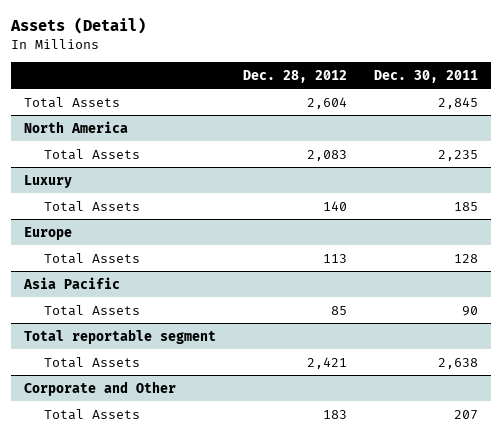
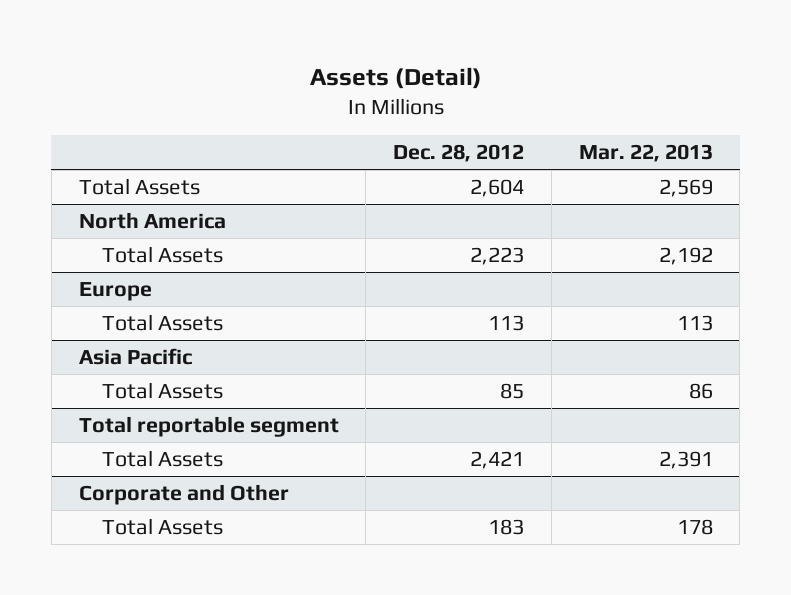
- | Dec. 28, 2012 | Dec. 30, 2011
+ | Dec. 28, 2012 | Mar. 22, 2013
@ North America
- Total Assets | 2,083 | 2,235
- Luxury
- Total Assets | 140 | 185
@ North America
+ Total Assets | 2,223 | 2,192

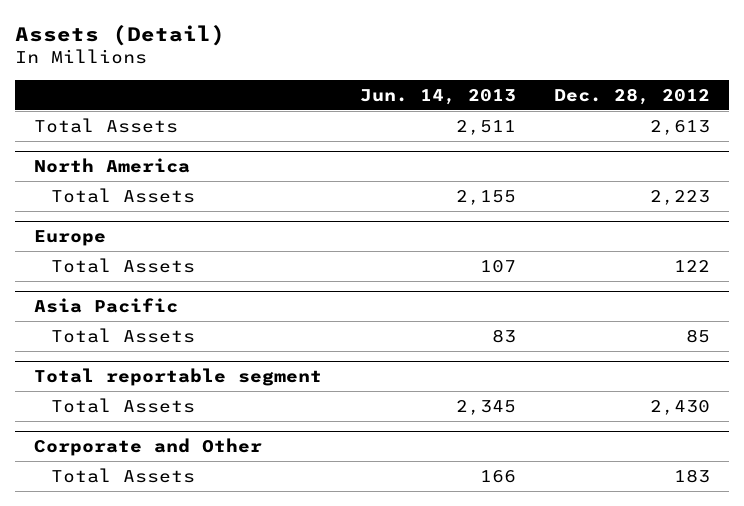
- | Dec. 28, 2012 | Mar. 22, 2013
+ | Jun. 14, 2013 | Dec. 28, 2012
- Total Assets | 2,604 | 2,569
+ Total Assets | 2,511 | 2,613
@ Europe
- Total Assets | 113 | 113
+ Total Assets | 107 | 122
@ Total reportable segment
- Total Assets | 2,421 | 2,391
+ Total Assets | 2,345 | 2,430

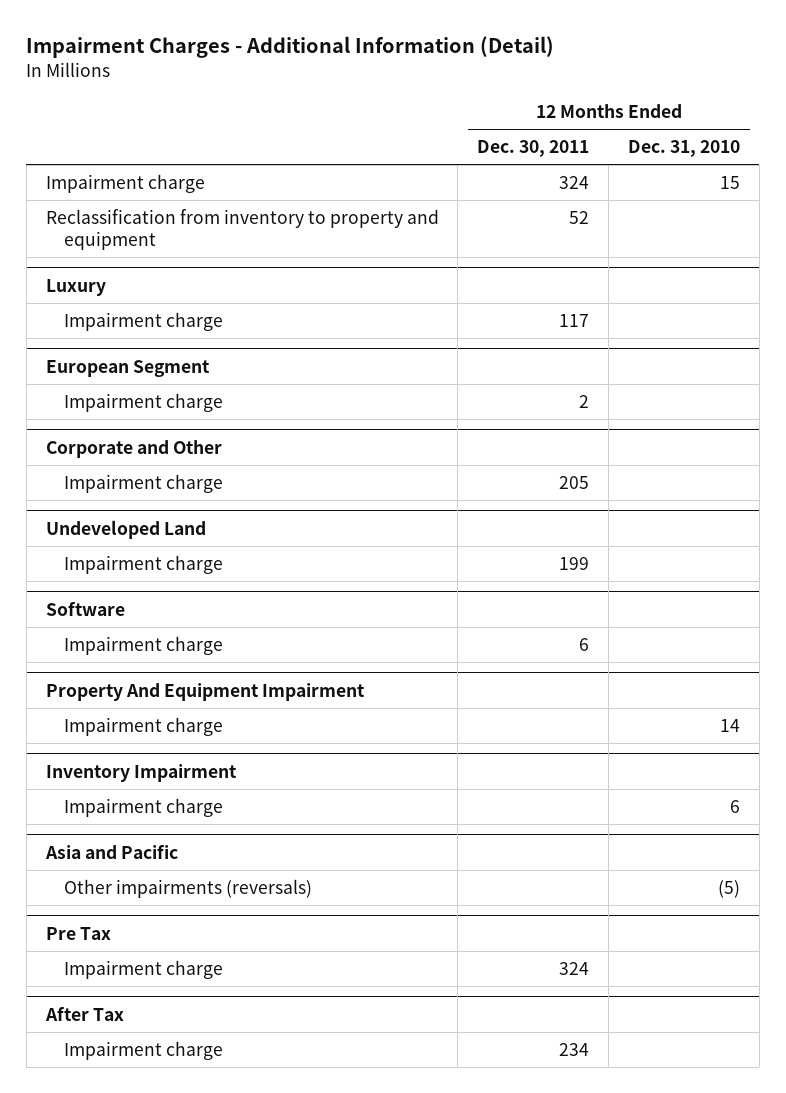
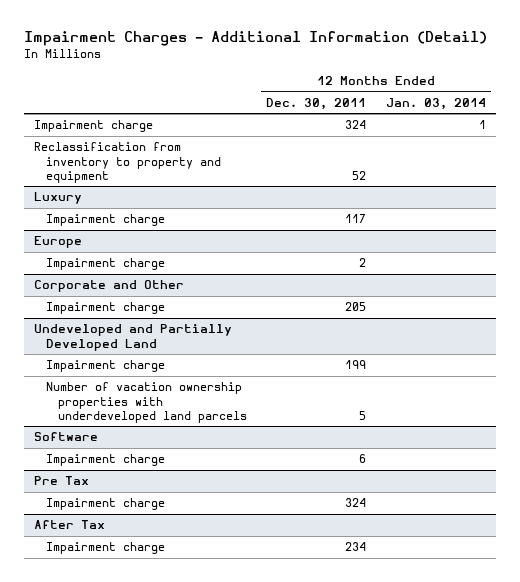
- | 12 Months Ended Dec. 30, 2011 | 12 Months Ended Dec. 31, 2010
+ | 12 Months Ended Dec. 30, 2011 | 12 Months Ended Jan. 03, 2014
- European Segment
+ Europe
- Undeveloped Land
+ Undeveloped and Partially Developed Land
+ Number of vacation ownership properties with underdeveloped land parcels | 5 |
- Property And Equipment Impairment
- Impairment charge | | 14
- Inventory Impairment
- Impairment charge | | 6
- Asia and Pacific
- Other impairments (reversals) | | (5)

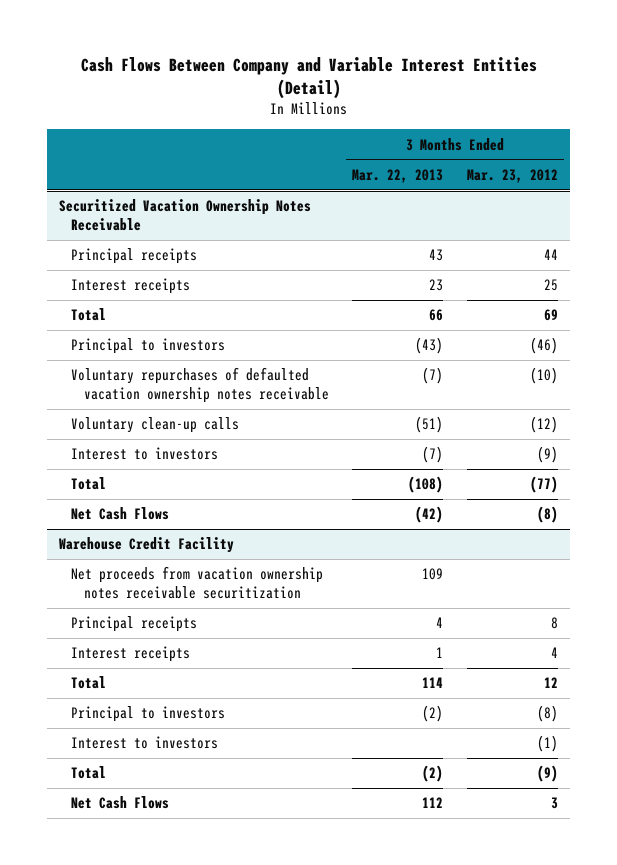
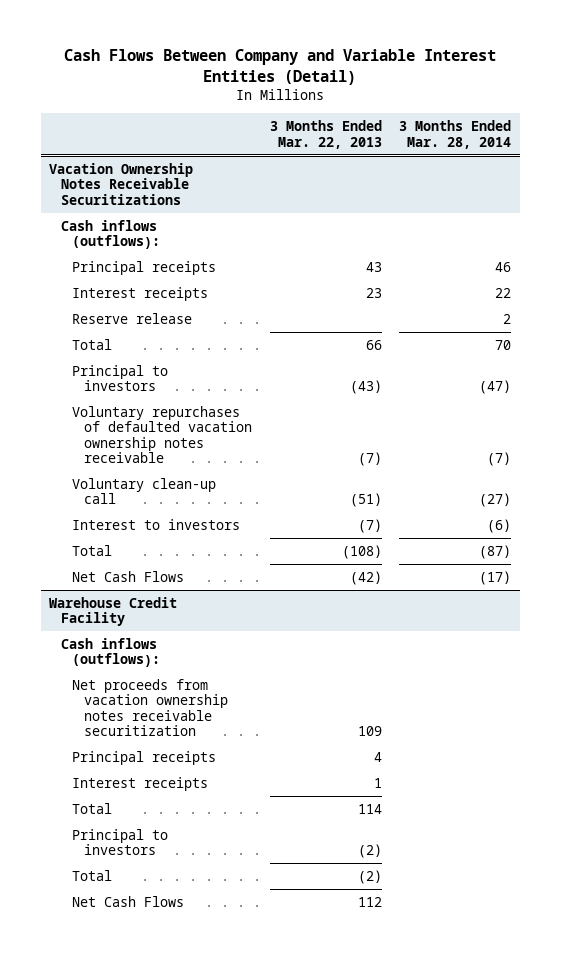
- | 3 Months Ended Mar. 22, 2013 | 3 Months Ended Mar. 23, 2012
+ | 3 Months Ended Mar. 22, 2013 | 3 Months Ended Mar. 28, 2014
- Securitized Vacation Ownership Notes Receivable
+ Vacation Ownership Notes Receivable Securitizations
+ Cash inflows (outflows):
+ Reserve release | | 2
- Voluntary clean-up calls | (51) | (12)
+ Voluntary clean-up call | (51) | (27)
@ Warehouse Credit Facility
+ Cash inflows (outflows):
- Interest to investors | | (1)

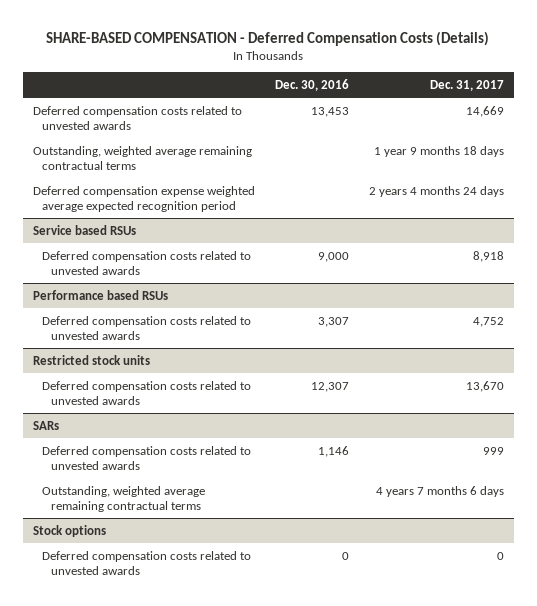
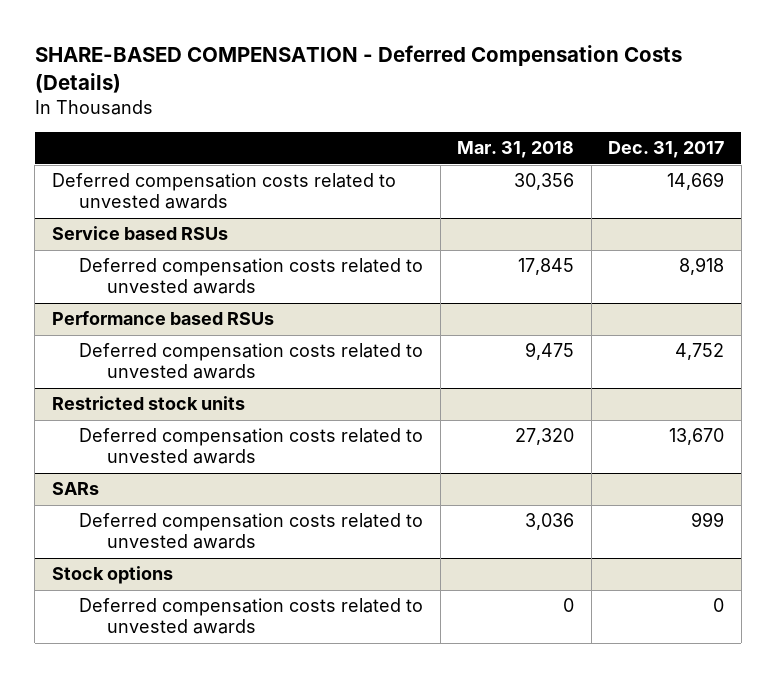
- | Dec. 30, 2016 | Dec. 31, 2017
+ | Mar. 31, 2018 | Dec. 31, 2017
- Outstanding, weighted average remaining contractual terms | | 1 year 9 months 18 days
- Deferred compensation expense weighted average expected recognition period | | 2 years 4 months 24 days
@ SARs
- Outstanding, weighted average remaining contractual terms | | 4 years 7 months 6 days

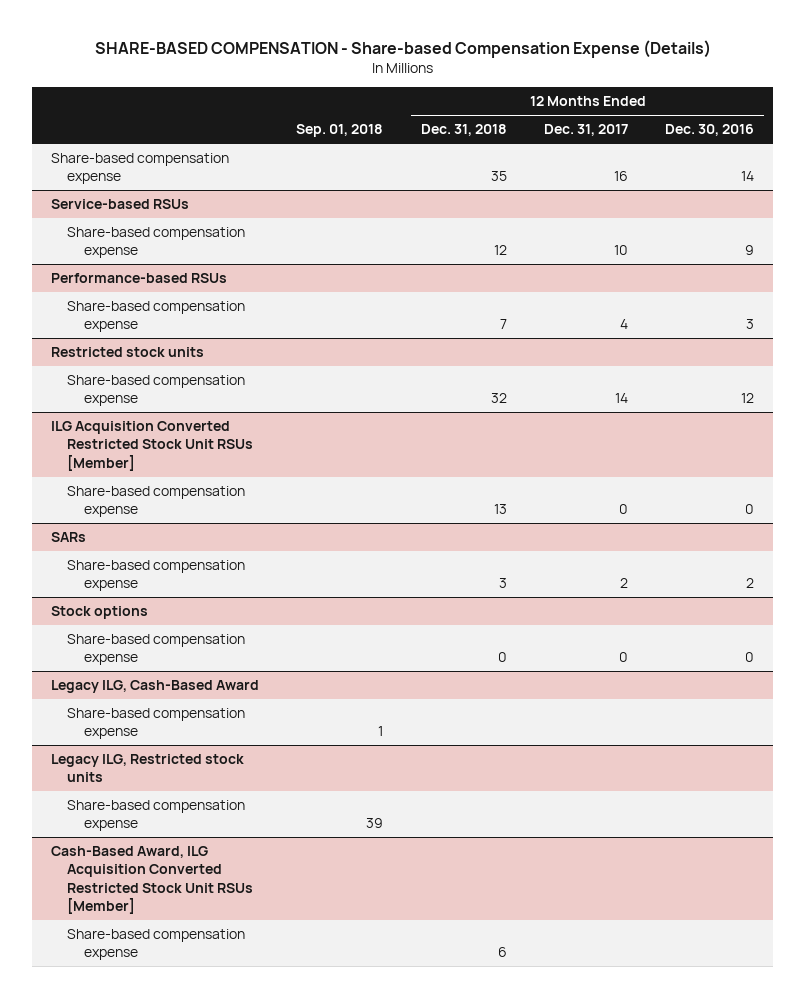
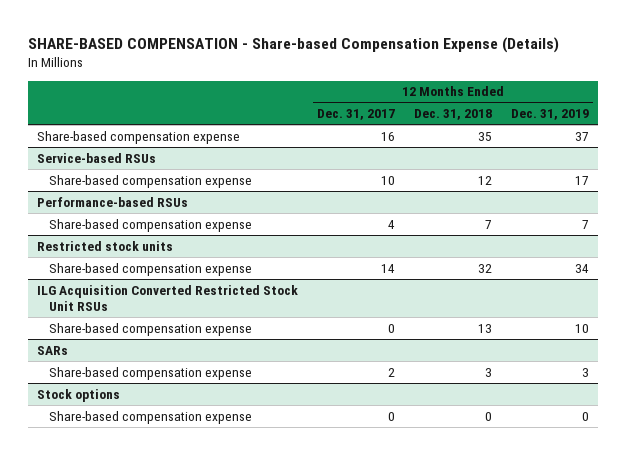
- | Sep. 01, 2018 | 12 Months Ended Dec. 31, 2018 | 12 Months Ended Dec. 31, 2017 | 12 Months Ended Dec. 30, 2016
+ | 12 Months Ended Dec. 31, 2017 | 12 Months Ended Dec. 31, 2018 | 12 Months Ended Dec. 31, 2019
- ILG Acquisition Converted Restricted Stock Unit RSUs [Member]
+ ILG Acquisition Converted Restricted Stock Unit RSUs
- Legacy ILG, Cash-Based Award
- Share-based compensation expense | 1 | | |
- Legacy ILG, Restricted stock units
- Share-based compensation expense | 39 | | |
- Cash-Based Award, ILG Acquisition Converted Restricted Stock Unit RSUs [Member]
- Share-based compensation expense | | 6 | |

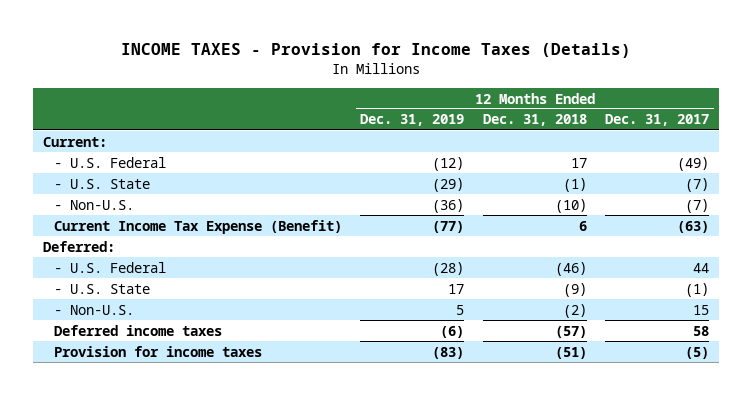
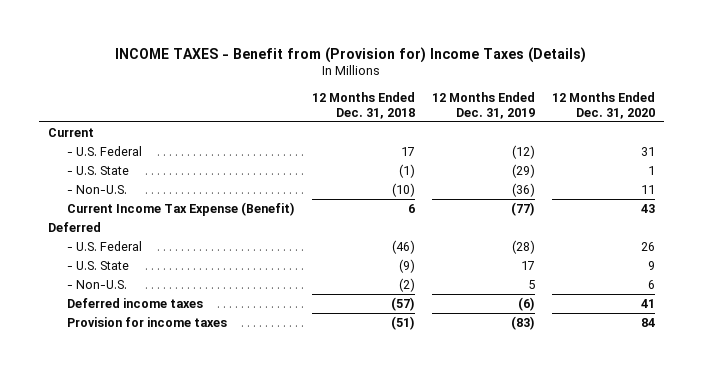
- INCOME TAXES - Provision for Income Taxes (Details)
+ INCOME TAXES - Benefit from (Provision for) Income Taxes (Details)
- | 12 Months Ended Dec. 31, 2019 | 12 Months Ended Dec. 31, 2018 | 12 Months Ended Dec. 31, 2017
+ | 12 Months Ended Dec. 31, 2018 | 12 Months Ended Dec. 31, 2019 | 12 Months Ended Dec. 31, 2020
- Current:
+ Current
- Deferred:
+ Deferred

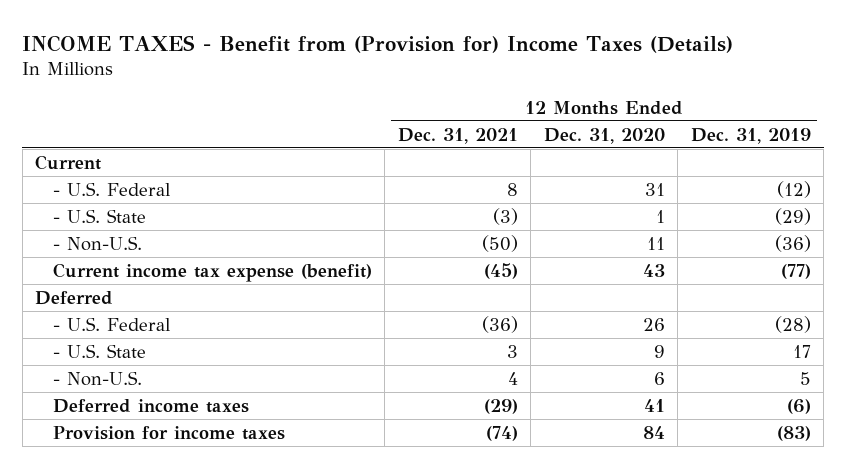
- | 12 Months Ended Dec. 31, 2018 | 12 Months Ended Dec. 31, 2019 | 12 Months Ended Dec. 31, 2020
+ | 12 Months Ended Dec. 31, 2021 | 12 Months Ended Dec. 31, 2020 | 12 Months Ended Dec. 31, 2019
- Current Income Tax Expense (Benefit) | 6 | (77) | 43
+ Current income tax expense (benefit) | (45) | 43 | (77)

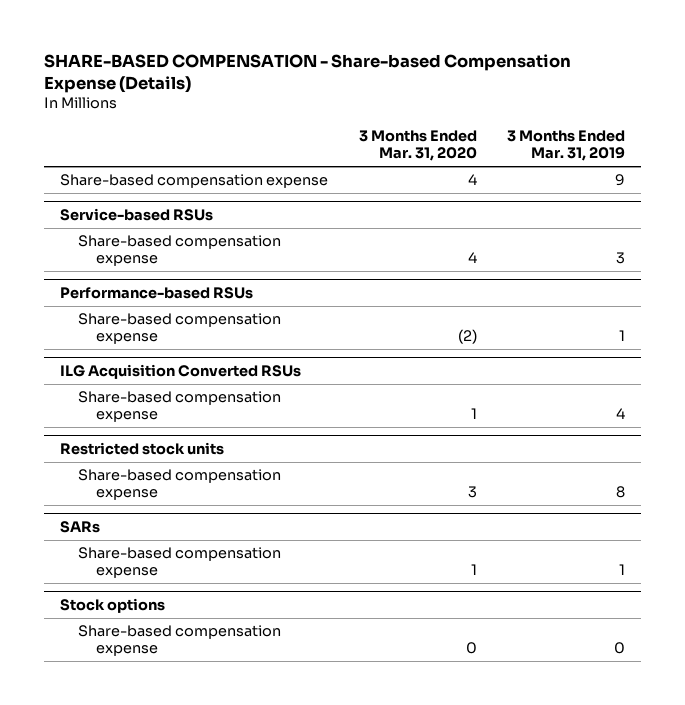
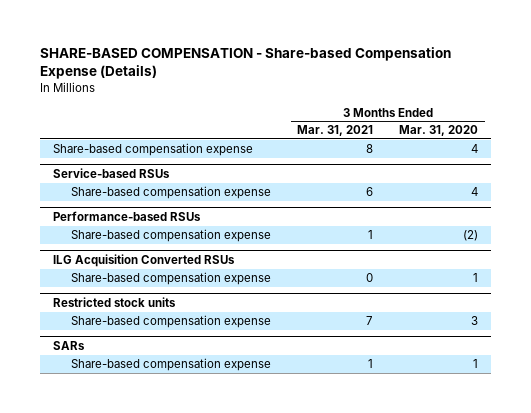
- | 3 Months Ended Mar. 31, 2020 | 3 Months Ended Mar. 31, 2019
+ | 3 Months Ended Mar. 31, 2021 | 3 Months Ended Mar. 31, 2020
- Stock options
- Share-based compensation expense | 0 | 0

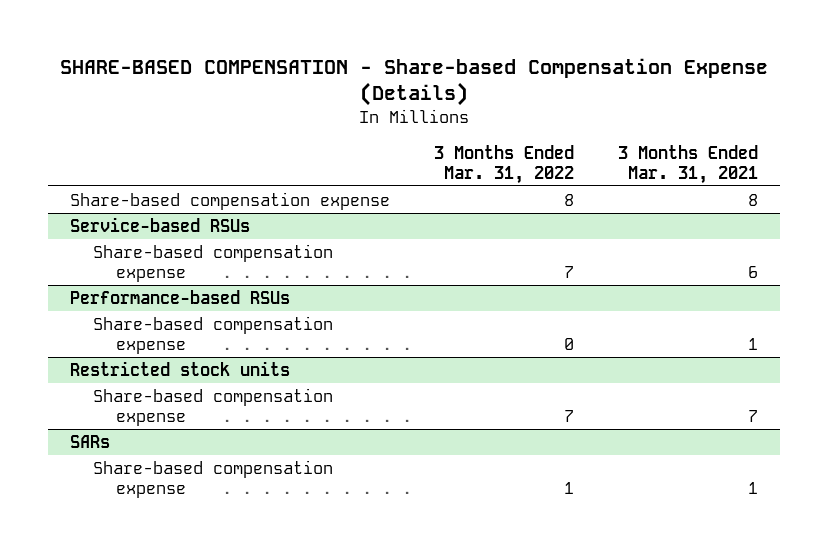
- | 3 Months Ended Mar. 31, 2021 | 3 Months Ended Mar. 31, 2020
+ | 3 Months Ended Mar. 31, 2022 | 3 Months Ended Mar. 31, 2021
- ILG Acquisition Converted RSUs
- Share-based compensation expense | 0 | 1

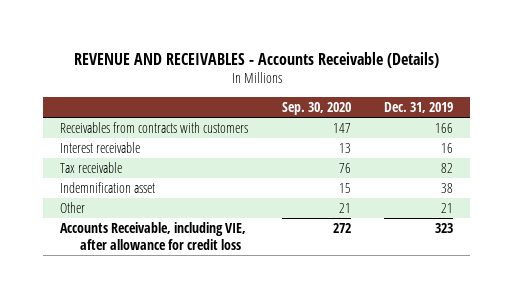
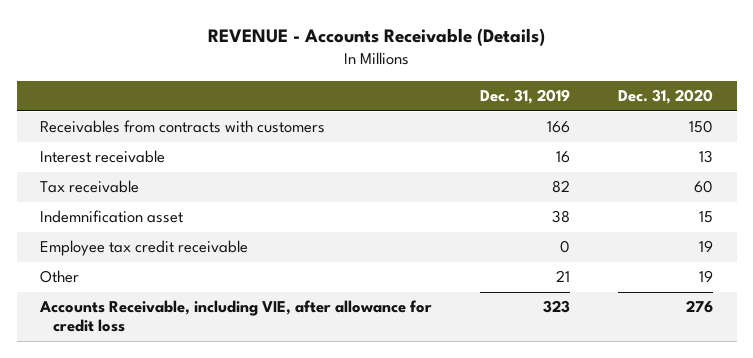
- REVENUE AND RECEIVABLES - Accounts Receivable (Details)
+ REVENUE - Accounts Receivable (Details)
- | Sep. 30, 2020 | Dec. 31, 2019
+ | Dec. 31, 2019 | Dec. 31, 2020
+ Employee tax credit receivable | 0 | 19

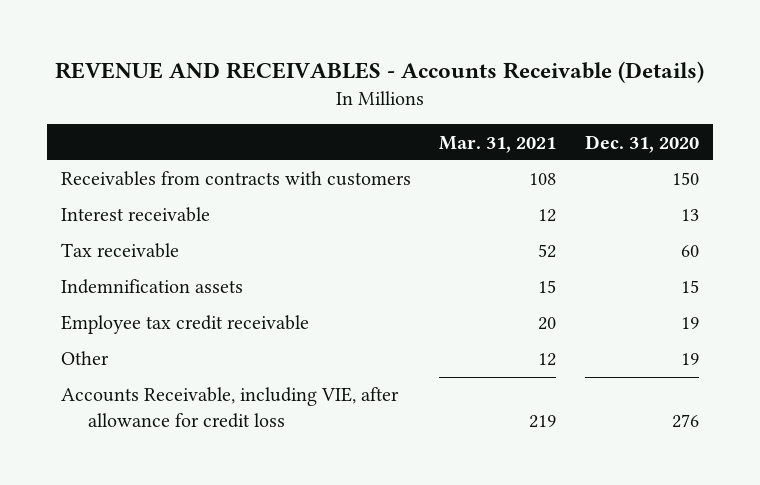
- REVENUE - Accounts Receivable (Details)
+ REVENUE AND RECEIVABLES - Accounts Receivable (Details)
- | Dec. 31, 2019 | Dec. 31, 2020
+ | Mar. 31, 2021 | Dec. 31, 2020
- Indemnification asset | 38 | 15
+ Indemnification assets | 15 | 15

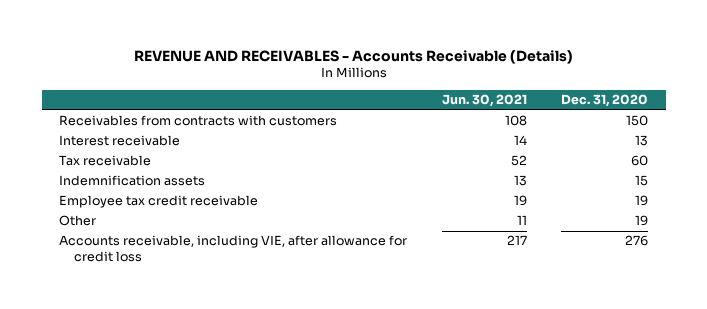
- | Mar. 31, 2021 | Dec. 31, 2020
+ | Jun. 30, 2021 | Dec. 31, 2020
- Accounts Receivable, including VIE, after allowance for credit loss | 219 | 276
+ Accounts receivable, including VIE, after allowance for credit loss | 217 | 276

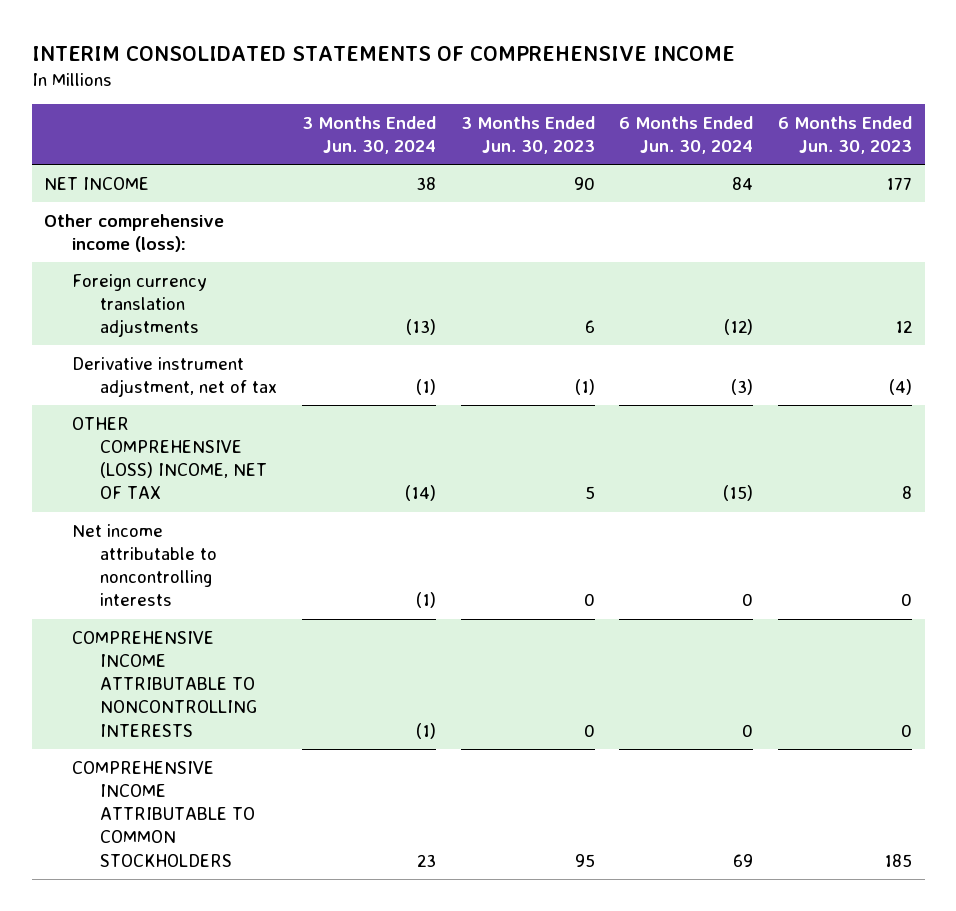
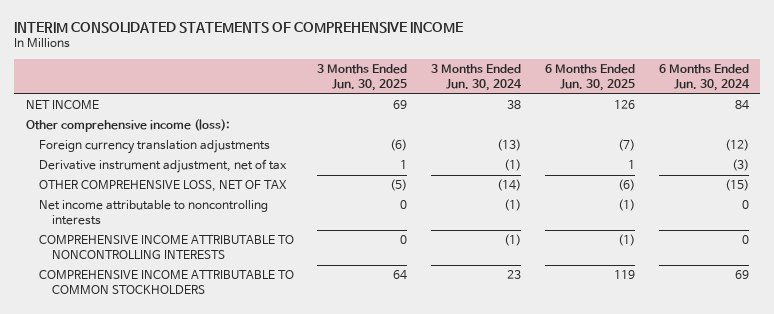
- | 3 Months Ended Jun. 30, 2024 | 3 Months Ended Jun. 30, 2023 | 6 Months Ended Jun. 30, 2024 | 6 Months Ended Jun. 30, 2023
+ | 3 Months Ended Jun. 30, 2025 | 3 Months Ended Jun. 30, 2024 | 6 Months Ended Jun. 30, 2025 | 6 Months Ended Jun. 30, 2024
- OTHER COMPREHENSIVE (LOSS) INCOME, NET OF TAX | (14) | 5 | (15) | 8
+ OTHER COMPREHENSIVE LOSS, NET OF TAX | (5) | (14) | (6) | (15)

